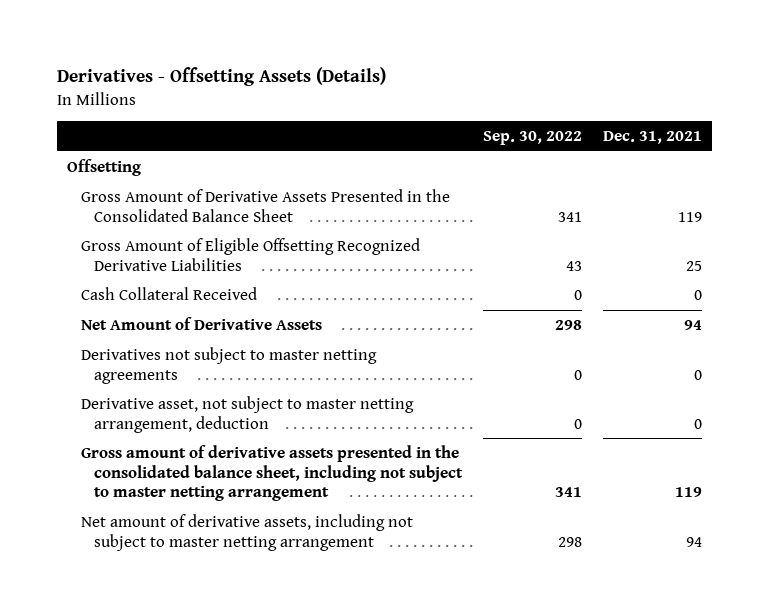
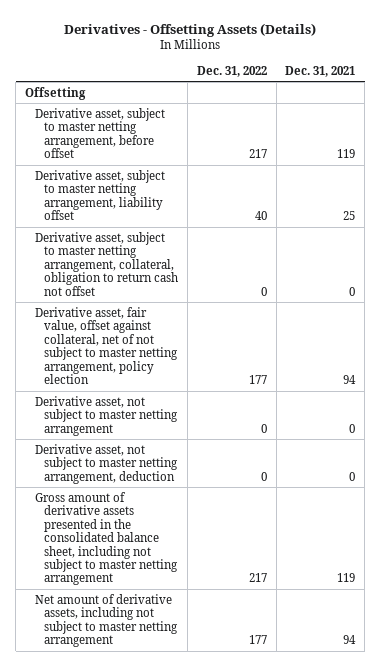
- | Sep. 30, 2022 | Dec. 31, 2021
+ | Dec. 31, 2022 | Dec. 31, 2021
- Gross Amount of Derivative Assets Presented in the Consolidated Balance Sheet | 341 | 119
- Gross Amount of Eligible Offsetting Recognized Derivative Liabilities | 43 | 25
- Cash Collateral Received | 0 | 0
- Net Amount of Derivative Assets | 298 | 94
- Derivatives not subject to master netting agreements | 0 | 0
+ Derivative asset, subject to master netting arrangement, before offset | 217 | 119
+ Derivative asset, subject to master netting arrangement, liability offset | 40 | 25
+ Derivative asset, subject to master netting arrangement, collateral, obligation to return cash not offset | 0 | 0
+ Derivative asset, fair value, offset against collateral, net of not subject to master netting arrangement, policy election | 177 | 94
+ Derivative asset, not subject to master netting arrangement | 0 | 0

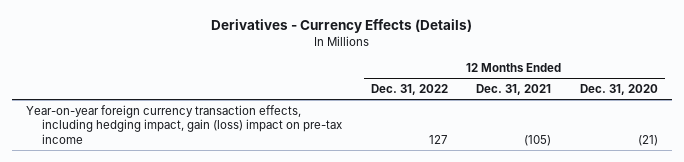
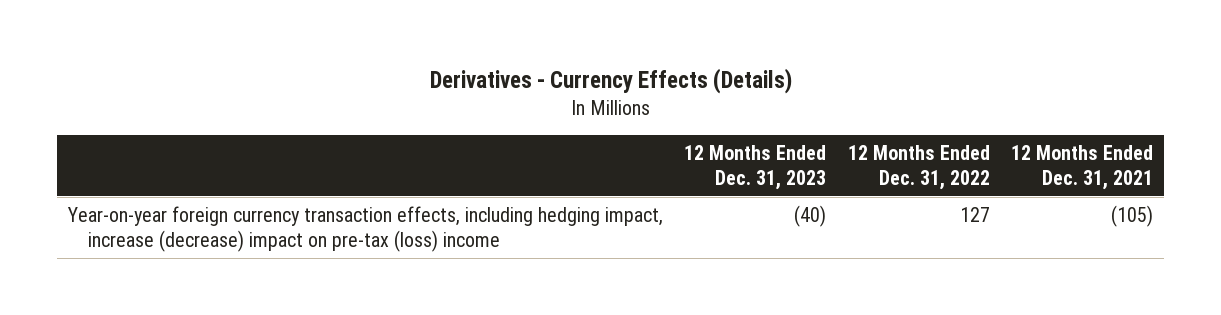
- | 12 Months Ended Dec. 31, 2022 | 12 Months Ended Dec. 31, 2021 | 12 Months Ended Dec. 31, 2020
+ | 12 Months Ended Dec. 31, 2023 | 12 Months Ended Dec. 31, 2022 | 12 Months Ended Dec. 31, 2021
- Year-on-year foreign currency transaction effects, including hedging impact, gain (loss) impact on pre-tax income | 127 | (105) | (21)
+ Year-on-year foreign currency transaction effects, including hedging impact, increase (decrease) impact on pre-tax (loss) income | (40) | 127 | (105)

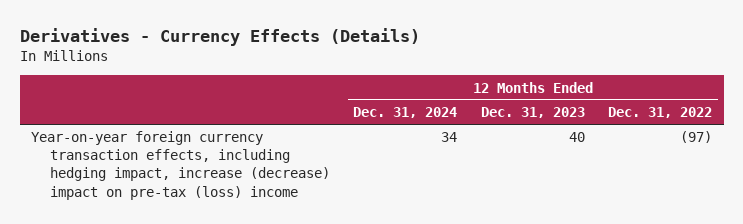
- | 12 Months Ended Dec. 31, 2023 | 12 Months Ended Dec. 31, 2022 | 12 Months Ended Dec. 31, 2021
+ | 12 Months Ended Dec. 31, 2024 | 12 Months Ended Dec. 31, 2023 | 12 Months Ended Dec. 31, 2022
- Year-on-year foreign currency transaction effects, including hedging impact, increase (decrease) impact on pre-tax (loss) income | (40) | 127 | (105)
+ Year-on-year foreign currency transaction effects, including hedging impact, increase (decrease) impact on pre-tax (loss) income | 34 | 40 | (97)

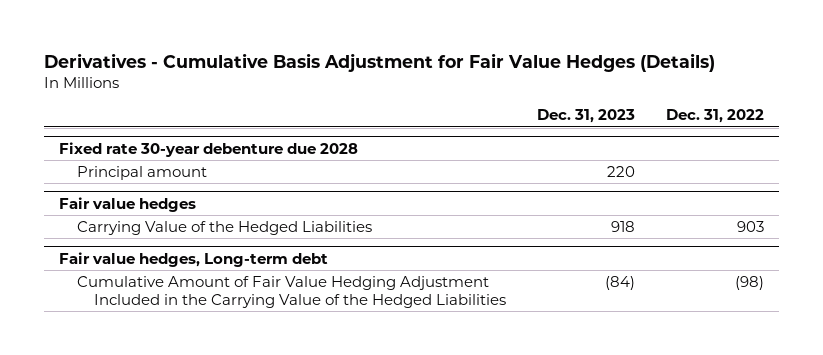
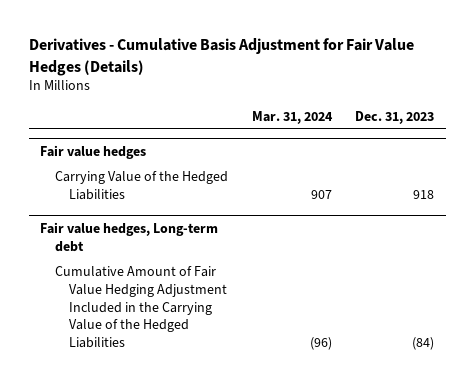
- | Dec. 31, 2023 | Dec. 31, 2022
+ | Mar. 31, 2024 | Dec. 31, 2023
- Fixed rate 30-year debenture due 2028
- Principal amount | 220 |

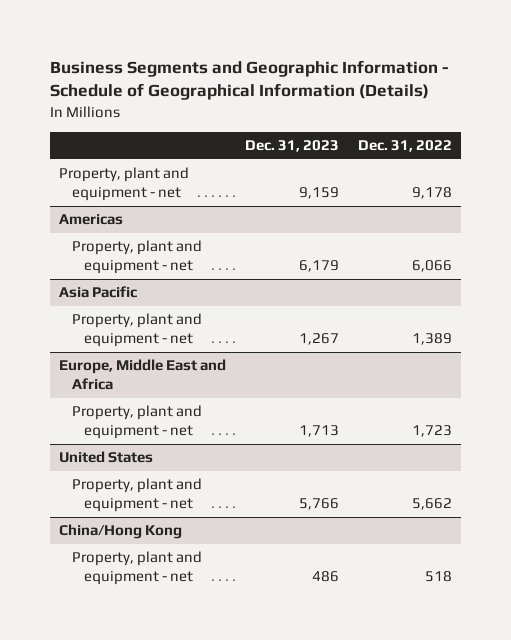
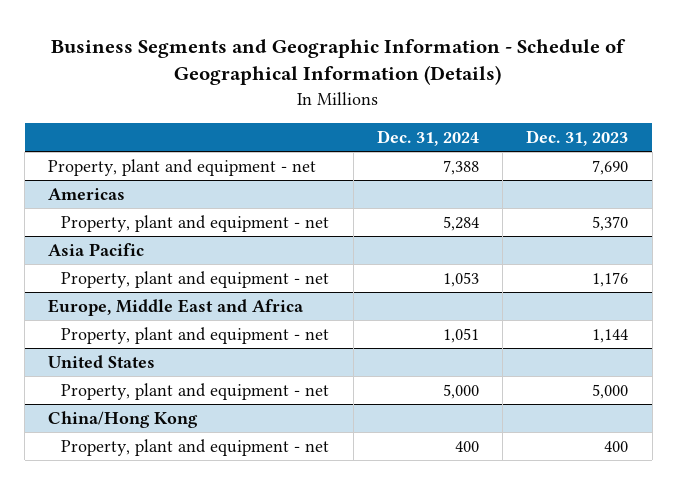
- | Dec. 31, 2023 | Dec. 31, 2022
+ | Dec. 31, 2024 | Dec. 31, 2023
- Property, plant and equipment - net | 9,159 | 9,178
+ Property, plant and equipment - net | 7,388 | 7,690
@ Americas
- Property, plant and equipment - net | 6,179 | 6,066
+ Property, plant and equipment - net | 5,284 | 5,370
@ Asia Pacific
- Property, plant and equipment - net | 1,267 | 1,389
+ Property, plant and equipment - net | 1,053 | 1,176
@ Europe, Middle East and Africa
- Property, plant and equipment - net | 1,713 | 1,723
+ Property, plant and equipment - net | 1,051 | 1,144
@ United States
- Property, plant and equipment - net | 5,766 | 5,662
+ Property, plant and equipment - net | 5,000 | 5,000
@ China/Hong Kong
- Property, plant and equipment - net | 486 | 518
+ Property, plant and equipment - net | 400 | 400

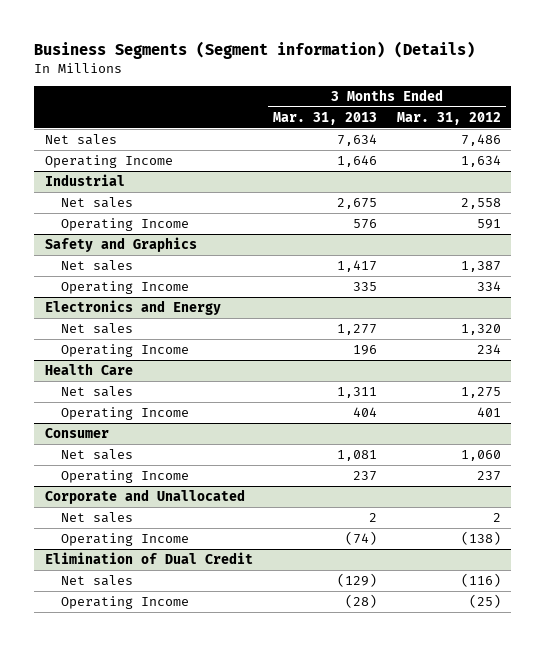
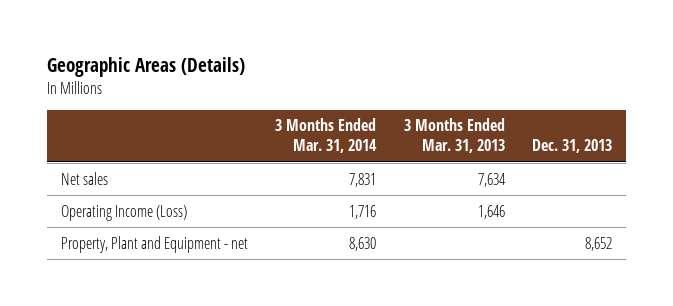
- Business Segments (Segment information) (Details)
+ Geographic Areas (Details)
- | 3 Months Ended Mar. 31, 2013 | 3 Months Ended Mar. 31, 2012
+ | 3 Months Ended Mar. 31, 2014 | 3 Months Ended Mar. 31, 2013 | Dec. 31, 2013
- Operating Income | 1,646 | 1,634
- Industrial
- Net sales | 2,675 | 2,558
- Operating Income | 576 | 591
- Safety and Graphics
- Net sales | 1,417 | 1,387
- Operating Income | 335 | 334
- Electronics and Energy
- Net sales | 1,277 | 1,320
- Operating Income | 196 | 234
- Health Care
- Net sales | 1,311 | 1,275
- Operating Income | 404 | 401
- Consumer
- Net sales | 1,081 | 1,060
- Operating Income | 237 | 237
- Corporate and Unallocated
- Net sales | 2 | 2
- Operating Income | (74) | (138)
- Elimination of Dual Credit
- Net sales | (129) | (116)
- Operating Income | (28) | (25)
+ Operating Income (Loss) | 1,716 | 1,646 |
+ Property, Plant and Equipment - net | 8,630 | | 8,652

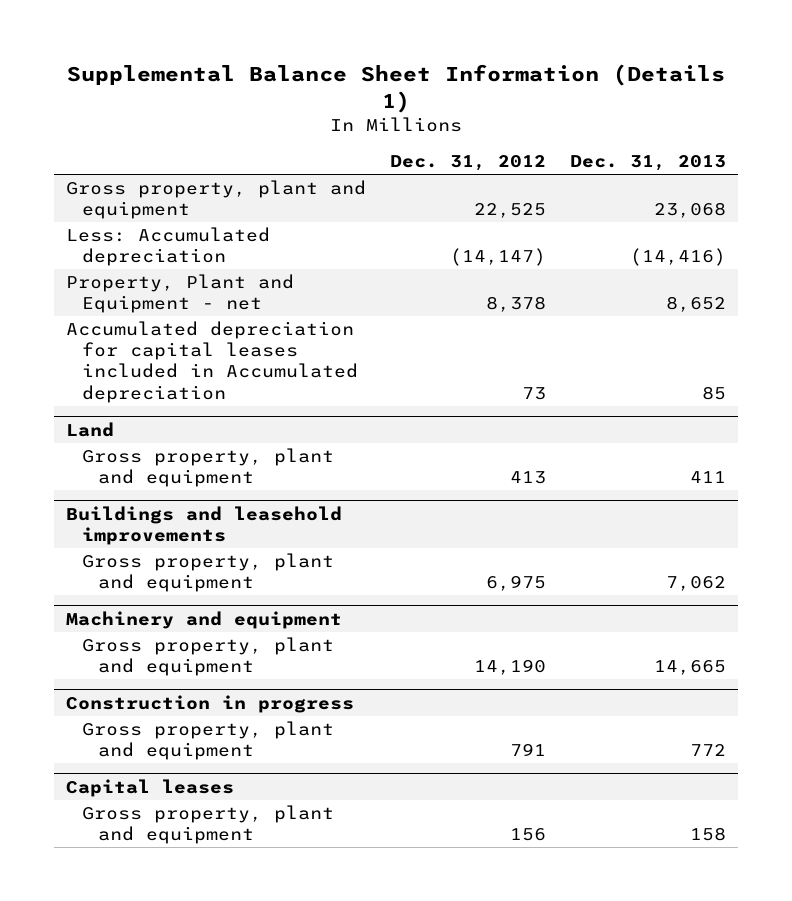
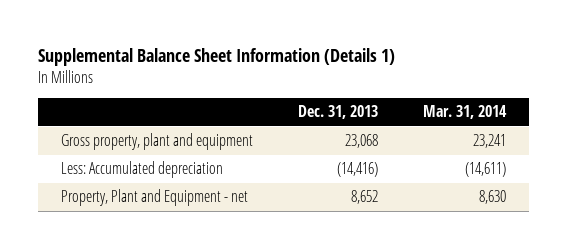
- | Dec. 31, 2012 | Dec. 31, 2013
+ | Dec. 31, 2013 | Mar. 31, 2014
- Accumulated depreciation for capital leases included in Accumulated depreciation | 73 | 85
- Land
- Gross property, plant and equipment | 413 | 411
- Buildings and leasehold improvements
- Gross property, plant and equipment | 6,975 | 7,062
- Machinery and equipment
- Gross property, plant and equipment | 14,190 | 14,665
- Construction in progress
- Gross property, plant and equipment | 791 | 772
- Capital leases
- Gross property, plant and equipment | 156 | 158

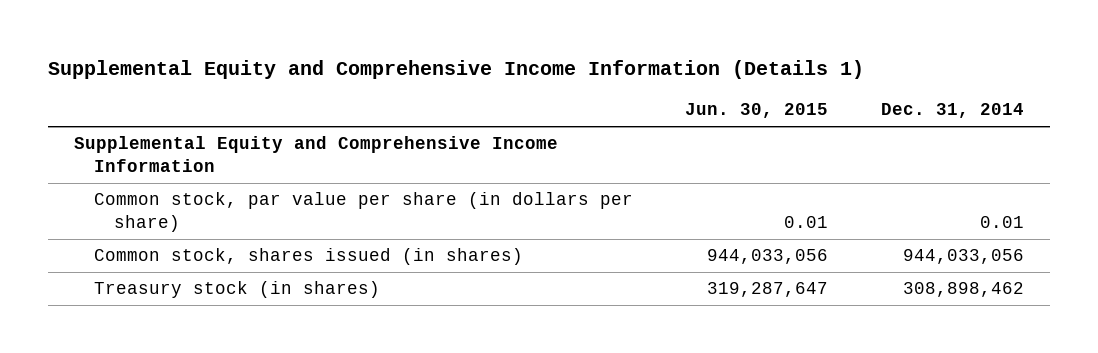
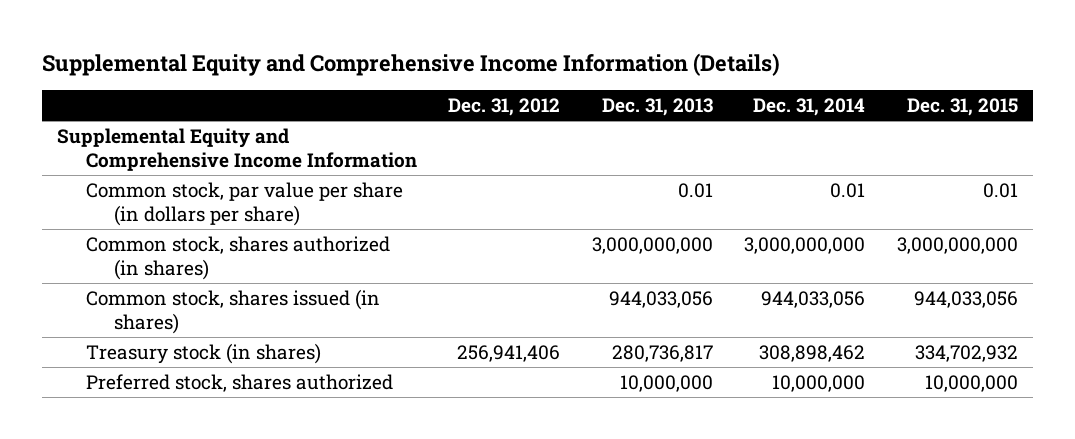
- Supplemental Equity and Comprehensive Income Information (Details 1)
+ Supplemental Equity and Comprehensive Income Information (Details)
- | Jun. 30, 2015 | Dec. 31, 2014
+ | Dec. 31, 2012 | Dec. 31, 2013 | Dec. 31, 2014 | Dec. 31, 2015
+ Common stock, shares authorized (in shares) | | 3,000,000,000 | 3,000,000,000 | 3,000,000,000
+ Preferred stock, shares authorized | | 10,000,000 | 10,000,000 | 10,000,000

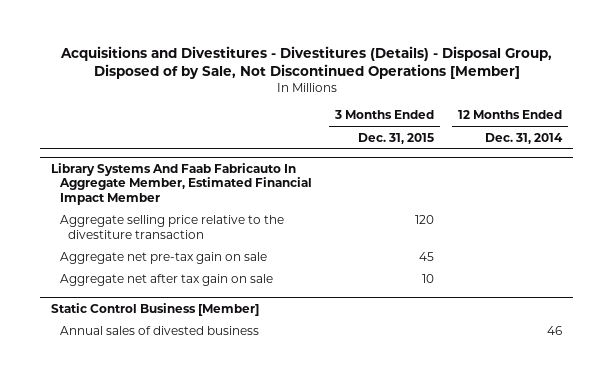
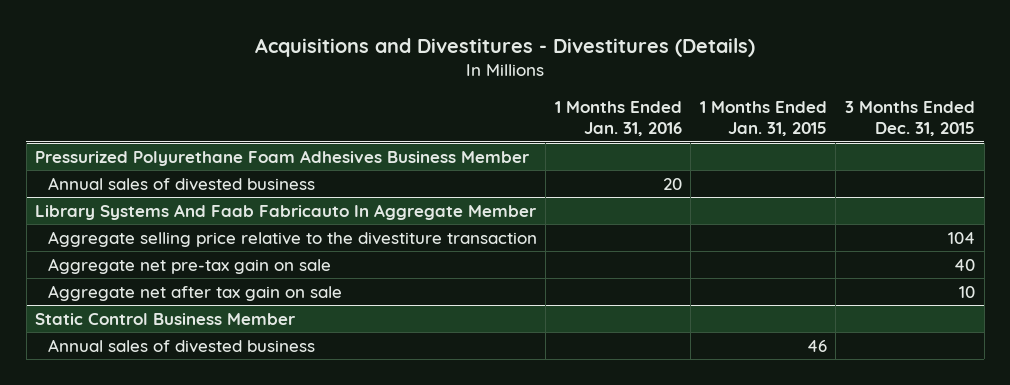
- Acquisitions and Divestitures - Divestitures (Details) - Disposal Group, Disposed of by Sale, Not Discontinued Operations [Member]
+ Acquisitions and Divestitures - Divestitures (Details)
- | 3 Months Ended Dec. 31, 2015 | 12 Months Ended Dec. 31, 2014
+ | 1 Months Ended Jan. 31, 2016 | 1 Months Ended Jan. 31, 2015 | 3 Months Ended Dec. 31, 2015
- Library Systems And Faab Fabricauto In Aggregate Member, Estimated Financial Impact Member
- Aggregate selling price relative to the divestiture transaction | 120 |
- Aggregate net pre-tax gain on sale | 45 |
+ Pressurized Polyurethane Foam Adhesives Business Member
+ Annual sales of divested business | 20 | |
+ Library Systems And Faab Fabricauto In Aggregate Member
+ Aggregate selling price relative to the divestiture transaction | | | 104
+ Aggregate net pre-tax gain on sale | | | 40
- Static Control Business [Member]
+ Static Control Business Member

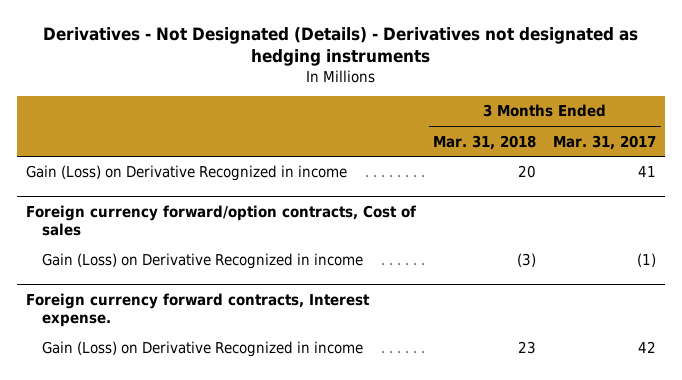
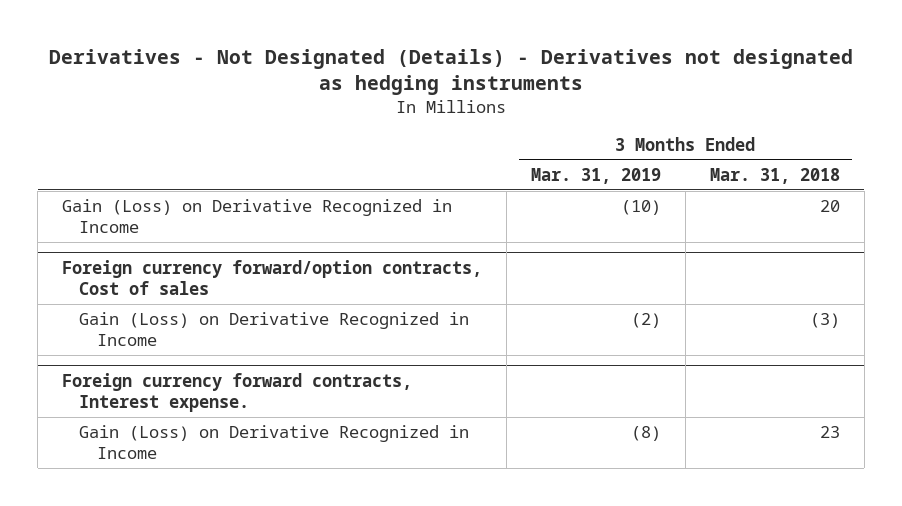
- | 3 Months Ended Mar. 31, 2018 | 3 Months Ended Mar. 31, 2017
+ | 3 Months Ended Mar. 31, 2019 | 3 Months Ended Mar. 31, 2018
- Gain (Loss) on Derivative Recognized in income | 20 | 41
+ Gain (Loss) on Derivative Recognized in Income | (10) | 20
@ Foreign currency forward/option contracts, Cost of sales
- Gain (Loss) on Derivative Recognized in income | (3) | (1)
+ Gain (Loss) on Derivative Recognized in Income | (2) | (3)
@ Foreign currency forward contracts, Interest expense.
- Gain (Loss) on Derivative Recognized in income | 23 | 42
+ Gain (Loss) on Derivative Recognized in Income | (8) | 23

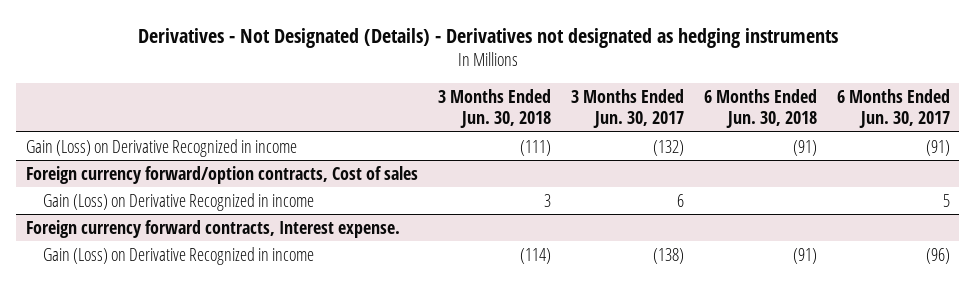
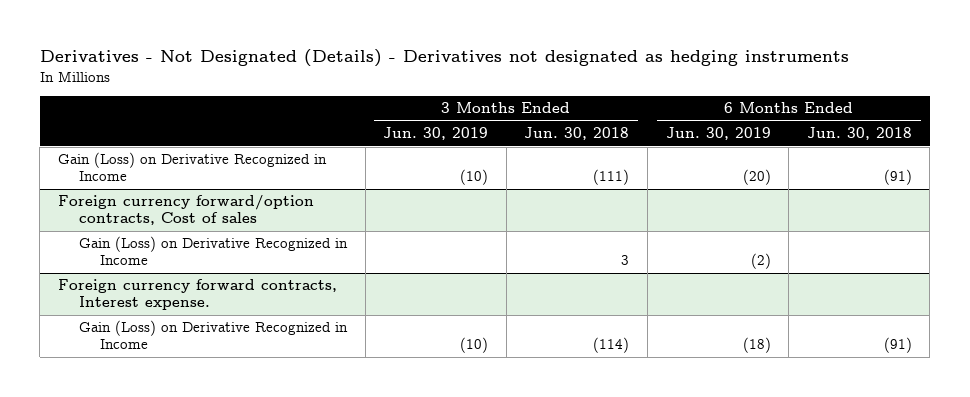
- | 3 Months Ended Jun. 30, 2018 | 3 Months Ended Jun. 30, 2017 | 6 Months Ended Jun. 30, 2018 | 6 Months Ended Jun. 30, 2017
+ | 3 Months Ended Jun. 30, 2019 | 3 Months Ended Jun. 30, 2018 | 6 Months Ended Jun. 30, 2019 | 6 Months Ended Jun. 30, 2018
- Gain (Loss) on Derivative Recognized in income | (111) | (132) | (91) | (91)
+ Gain (Loss) on Derivative Recognized in Income | (10) | (111) | (20) | (91)
@ Foreign currency forward/option contracts, Cost of sales
- Gain (Loss) on Derivative Recognized in income | 3 | 6 | | 5
+ Gain (Loss) on Derivative Recognized in Income | | 3 | (2) |
@ Foreign currency forward contracts, Interest expense.
- Gain (Loss) on Derivative Recognized in income | (114) | (138) | (91) | (96)
+ Gain (Loss) on Derivative Recognized in Income | (10) | (114) | (18) | (91)

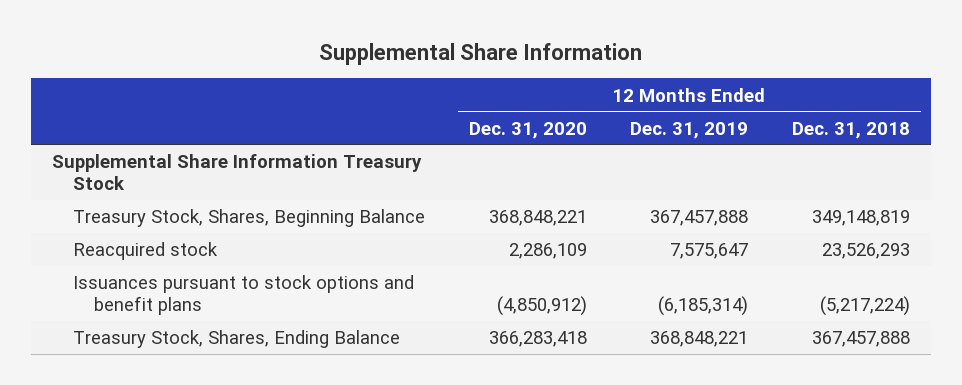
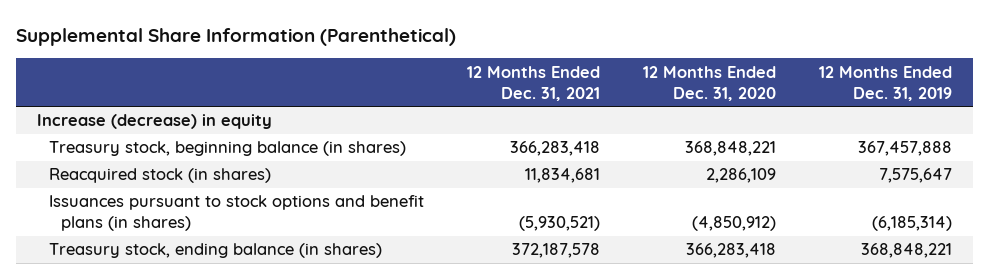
- Supplemental Share Information
+ Supplemental Share Information (Parenthetical)
- | 12 Months Ended Dec. 31, 2020 | 12 Months Ended Dec. 31, 2019 | 12 Months Ended Dec. 31, 2018
+ | 12 Months Ended Dec. 31, 2021 | 12 Months Ended Dec. 31, 2020 | 12 Months Ended Dec. 31, 2019
- Supplemental Share Information Treasury Stock
- Treasury Stock, Shares, Beginning Balance | 368,848,221 | 367,457,888 | 349,148,819
- Reacquired stock | 2,286,109 | 7,575,647 | 23,526,293
- Issuances pursuant to stock options and benefit plans | (4,850,912) | (6,185,314) | (5,217,224)
- Treasury Stock, Shares, Ending Balance | 366,283,418 | 368,848,221 | 367,457,888
+ Increase (decrease) in equity
+ Treasury stock, beginning balance (in shares) | 366,283,418 | 368,848,221 | 367,457,888
+ Reacquired stock (in shares) | 11,834,681 | 2,286,109 | 7,575,647
+ Issuances pursuant to stock options and benefit plans (in shares) | (5,930,521) | (4,850,912) | (6,185,314)
+ Treasury stock, ending balance (in shares) | 372,187,578 | 366,283,418 | 368,848,221

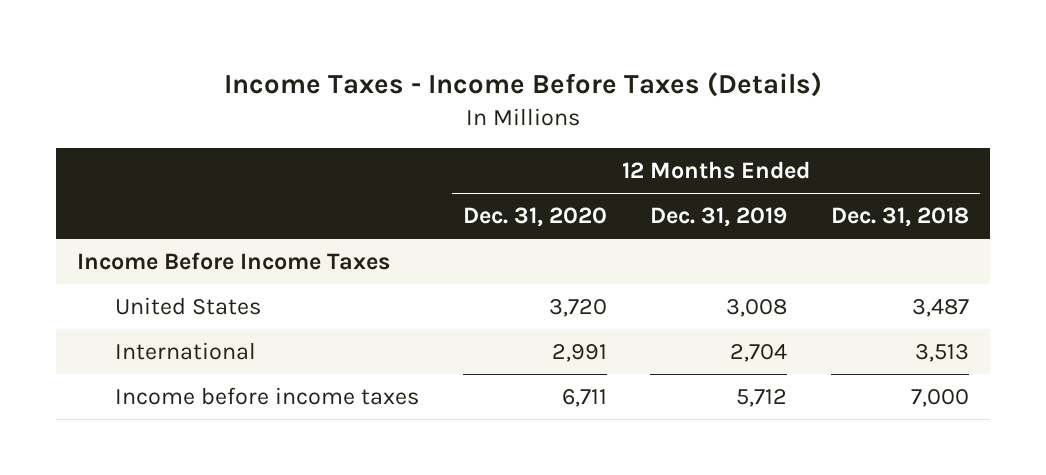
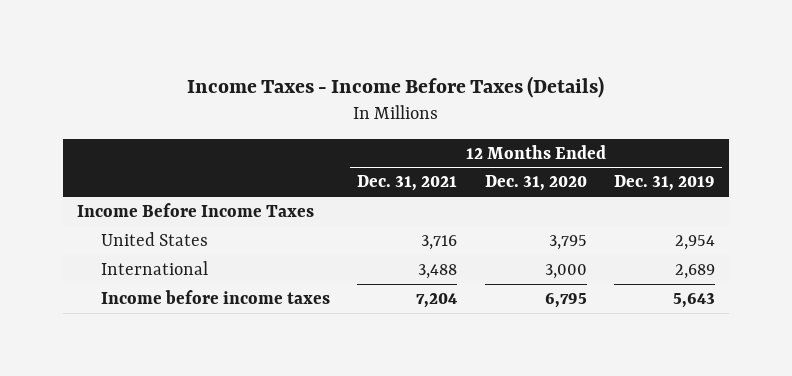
- | 12 Months Ended Dec. 31, 2020 | 12 Months Ended Dec. 31, 2019 | 12 Months Ended Dec. 31, 2018
+ | 12 Months Ended Dec. 31, 2021 | 12 Months Ended Dec. 31, 2020 | 12 Months Ended Dec. 31, 2019
- United States | 3,720 | 3,008 | 3,487
- International | 2,991 | 2,704 | 3,513
- Income before income taxes | 6,711 | 5,712 | 7,000
+ United States | 3,716 | 3,795 | 2,954
+ International | 3,488 | 3,000 | 2,689
+ Income before income taxes | 7,204 | 6,795 | 5,643

